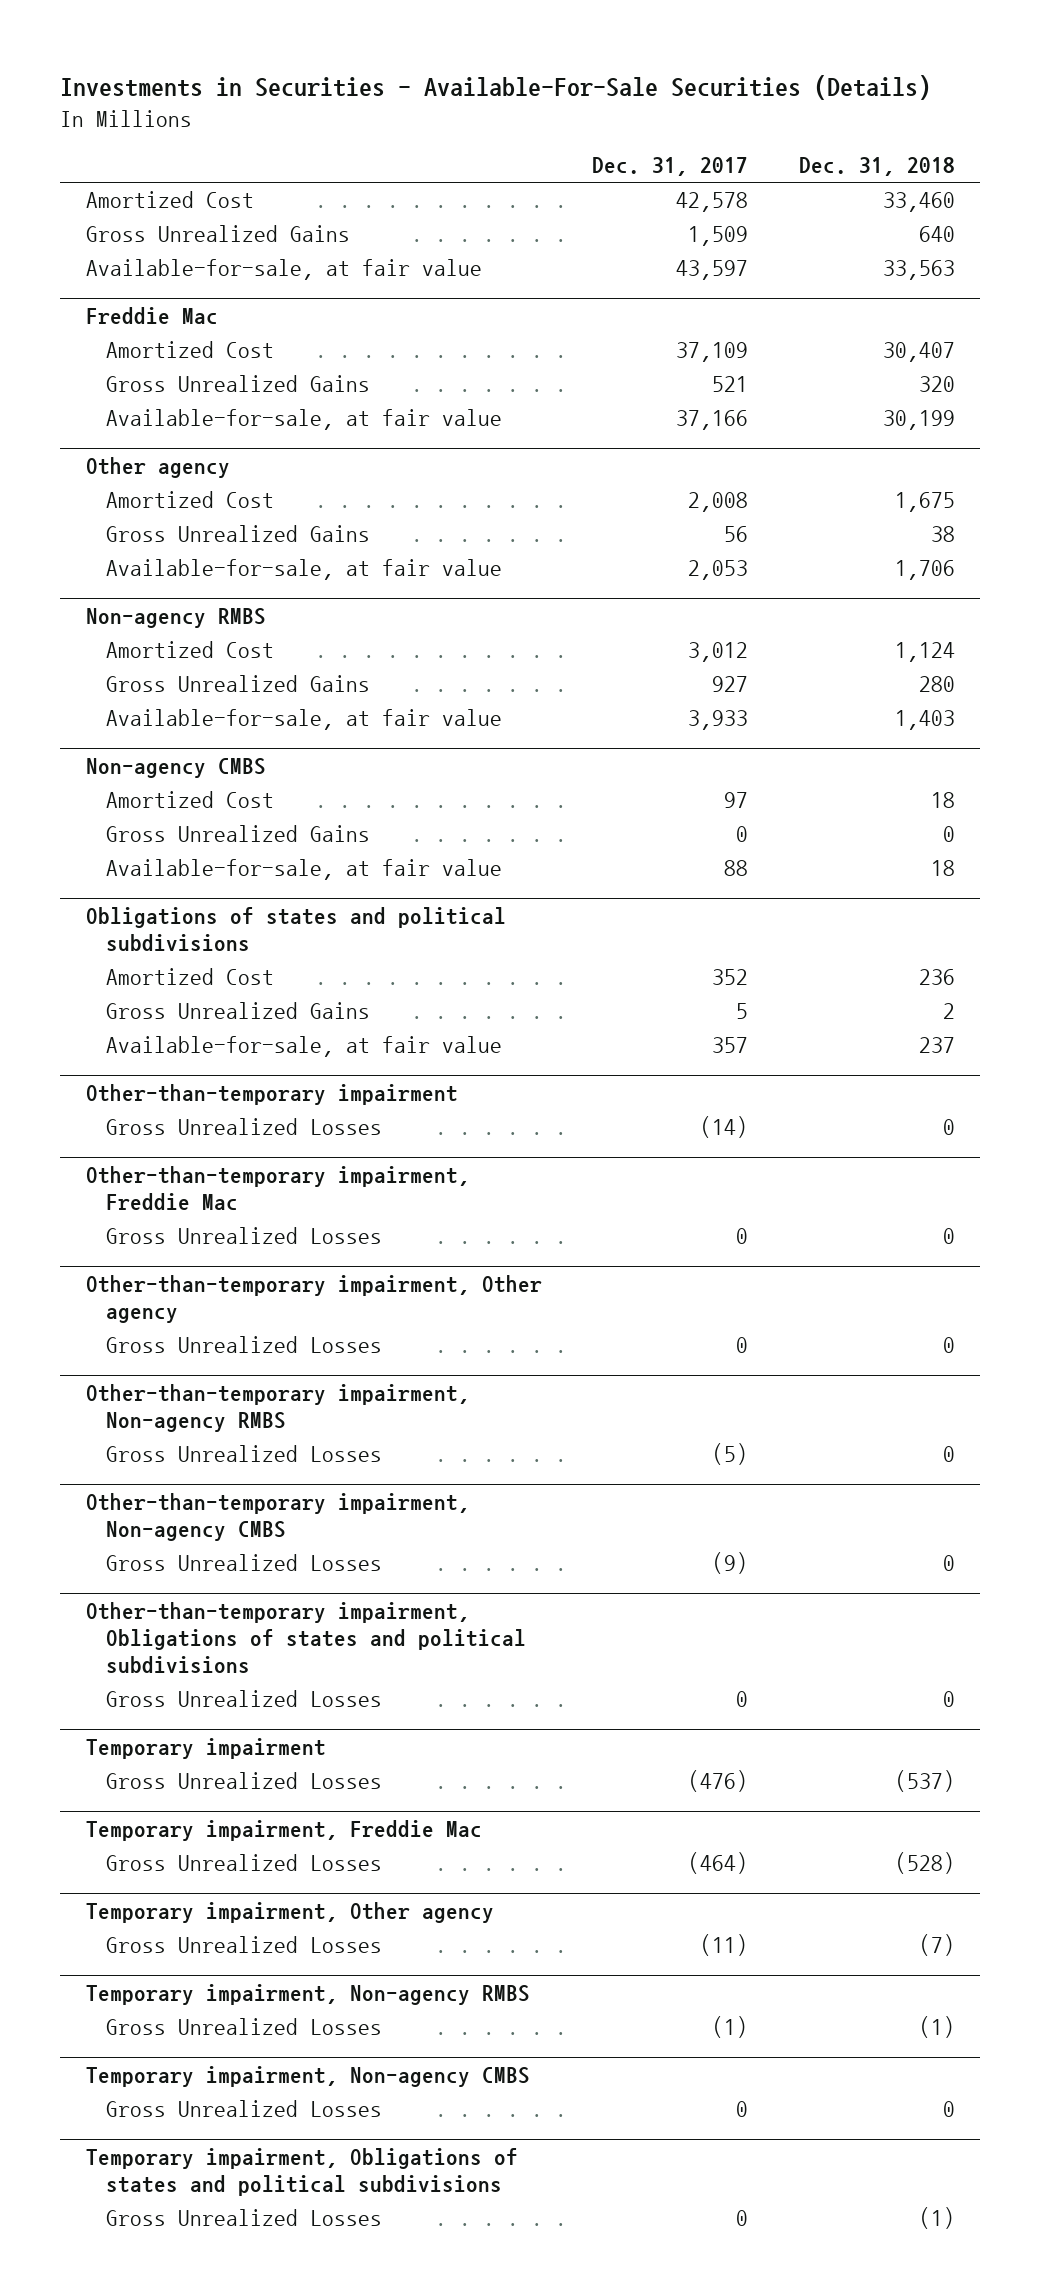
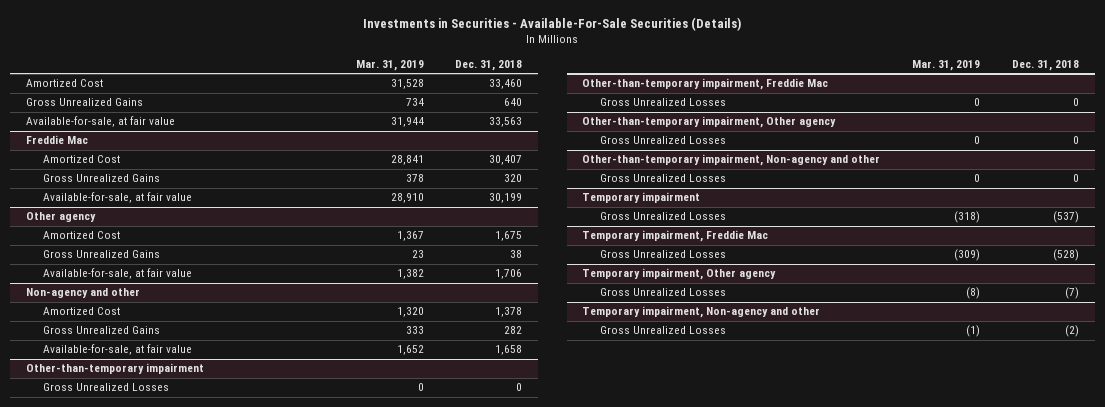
- | Dec. 31, 2017 | Dec. 31, 2018
+ | Mar. 31, 2019 | Dec. 31, 2018
- Non-agency RMBS
- Amortized Cost | 3,012 | 1,124
- Gross Unrealized Gains | 927 | 280
- Available-for-sale, at fair value | 3,933 | 1,403
- Non-agency CMBS
- Amortized Cost | 97 | 18
- Gross Unrealized Gains | 0 | 0
- Available-for-sale, at fair value | 88 | 18
- Obligations of states and political subdivisions
- Amortized Cost | 352 | 236
- Gross Unrealized Gains | 5 | 2
- Available-for-sale, at fair value | 357 | 237
+ Non-agency and other
+ Amortized Cost | 1,320 | 1,378
+ Gross Unrealized Gains | 333 | 282
+ Available-for-sale, at fair value | 1,652 | 1,658
- Other-than-temporary impairment, Non-agency RMBS
- Gross Unrealized Losses | (5) | 0
- Other-than-temporary impairment, Non-agency CMBS
- Gross Unrealized Losses | (9) | 0
- Other-than-temporary impairment, Obligations of states and political subdivisions
+ Other-than-temporary impairment, Non-agency and other
- Temporary impairment, Non-agency RMBS
- Gross Unrealized Losses | (1) | (1)
- Temporary impairment, Non-agency CMBS
- Gross Unrealized Losses | 0 | 0
- Temporary impairment, Obligations of states and political subdivisions
- Gross Unrealized Losses | 0 | (1)
+ Temporary impairment, Non-agency and other
+ Gross Unrealized Losses | (1) | (2)

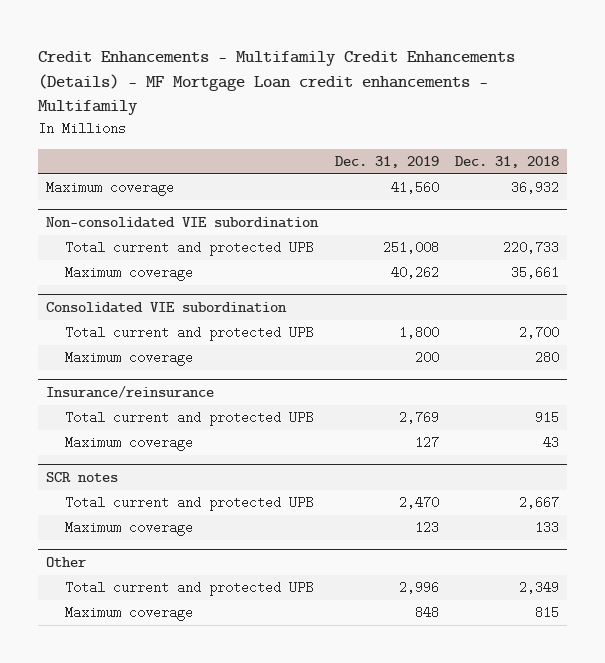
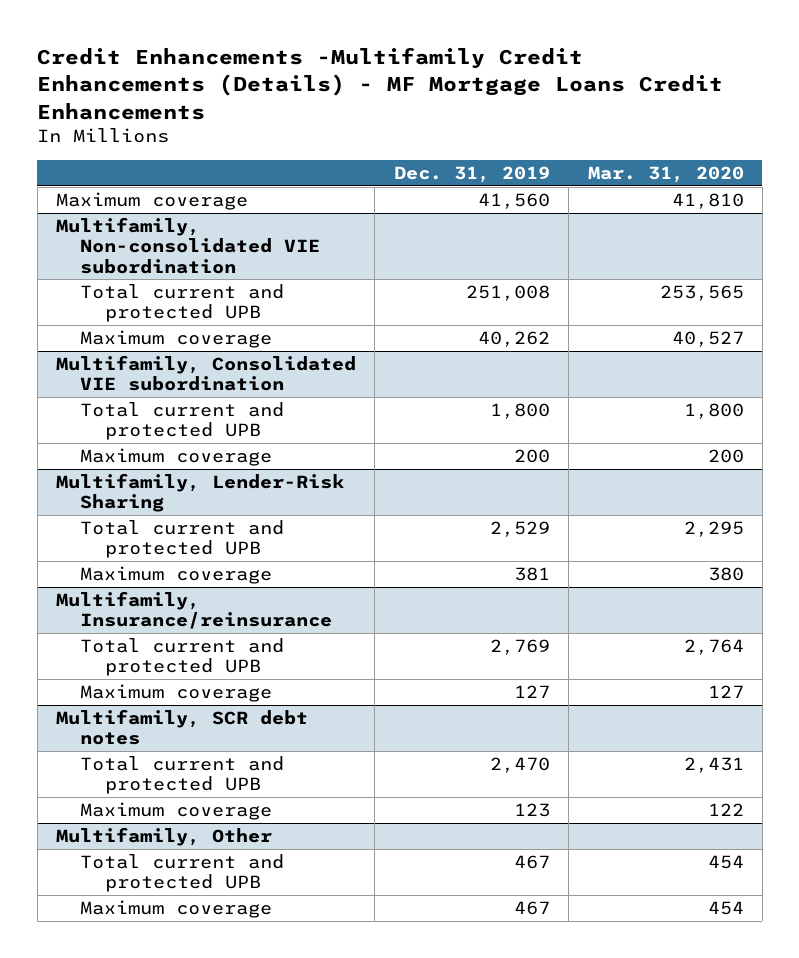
- Credit Enhancements - Multifamily Credit Enhancements (Details) - MF Mortgage Loan credit enhancements - Multifamily
+ Credit Enhancements -Multifamily Credit Enhancements (Details) - MF Mortgage Loans Credit Enhancements
- | Dec. 31, 2019 | Dec. 31, 2018
+ | Dec. 31, 2019 | Mar. 31, 2020
- Non-consolidated VIE subordination
+ Multifamily, Non-consolidated VIE subordination
- Consolidated VIE subordination
+ Multifamily, Consolidated VIE subordination
- Insurance/reinsurance
+ Multifamily, Lender-Risk Sharing
+ Total current and protected UPB | 2,529 | 2,295
+ Maximum coverage | 381 | 380
+ Multifamily, Insurance/reinsurance
- SCR notes
+ Multifamily, SCR debt notes
- Other
- Total current and protected UPB | 2,996 | 2,349
- Maximum coverage | 848 | 815
+ Multifamily, Other
+ Total current and protected UPB | 467 | 454
+ Maximum coverage | 467 | 454

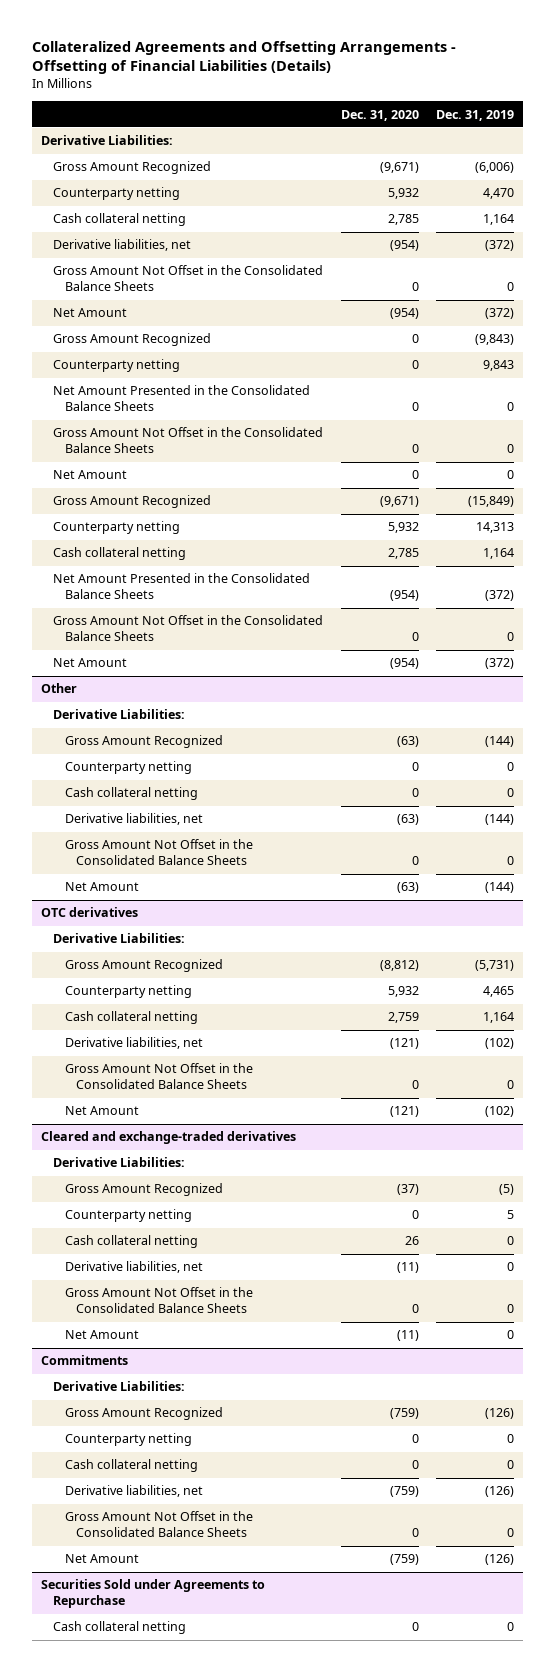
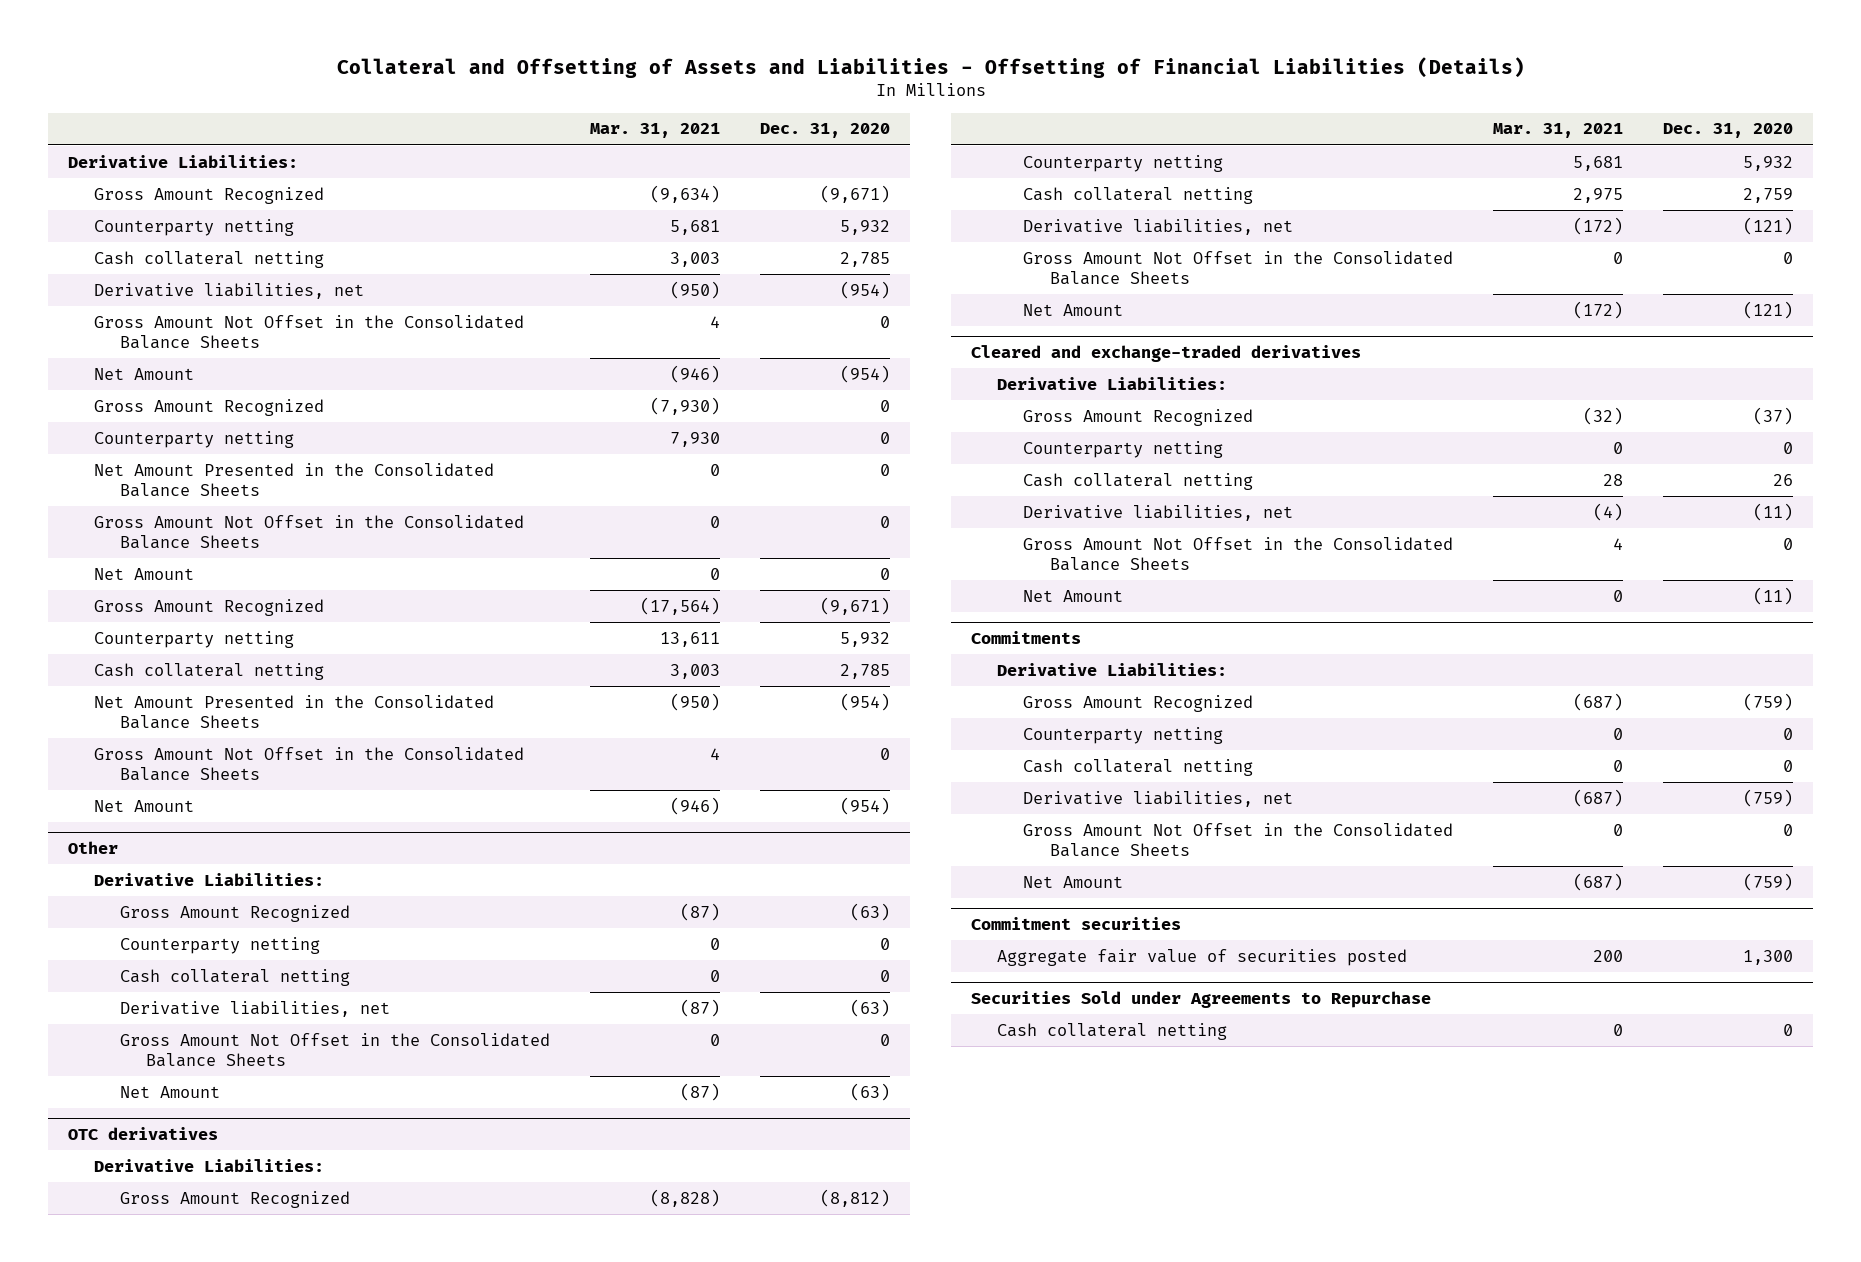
- Collateralized Agreements and Offsetting Arrangements - Offsetting of Financial Liabilities (Details)
+ Collateral and Offsetting of Assets and Liabilities - Offsetting of Financial Liabilities (Details)
- | Dec. 31, 2020 | Dec. 31, 2019
+ | Mar. 31, 2021 | Dec. 31, 2020
+ Commitment securities
+ Aggregate fair value of securities posted | 200 | 1,300

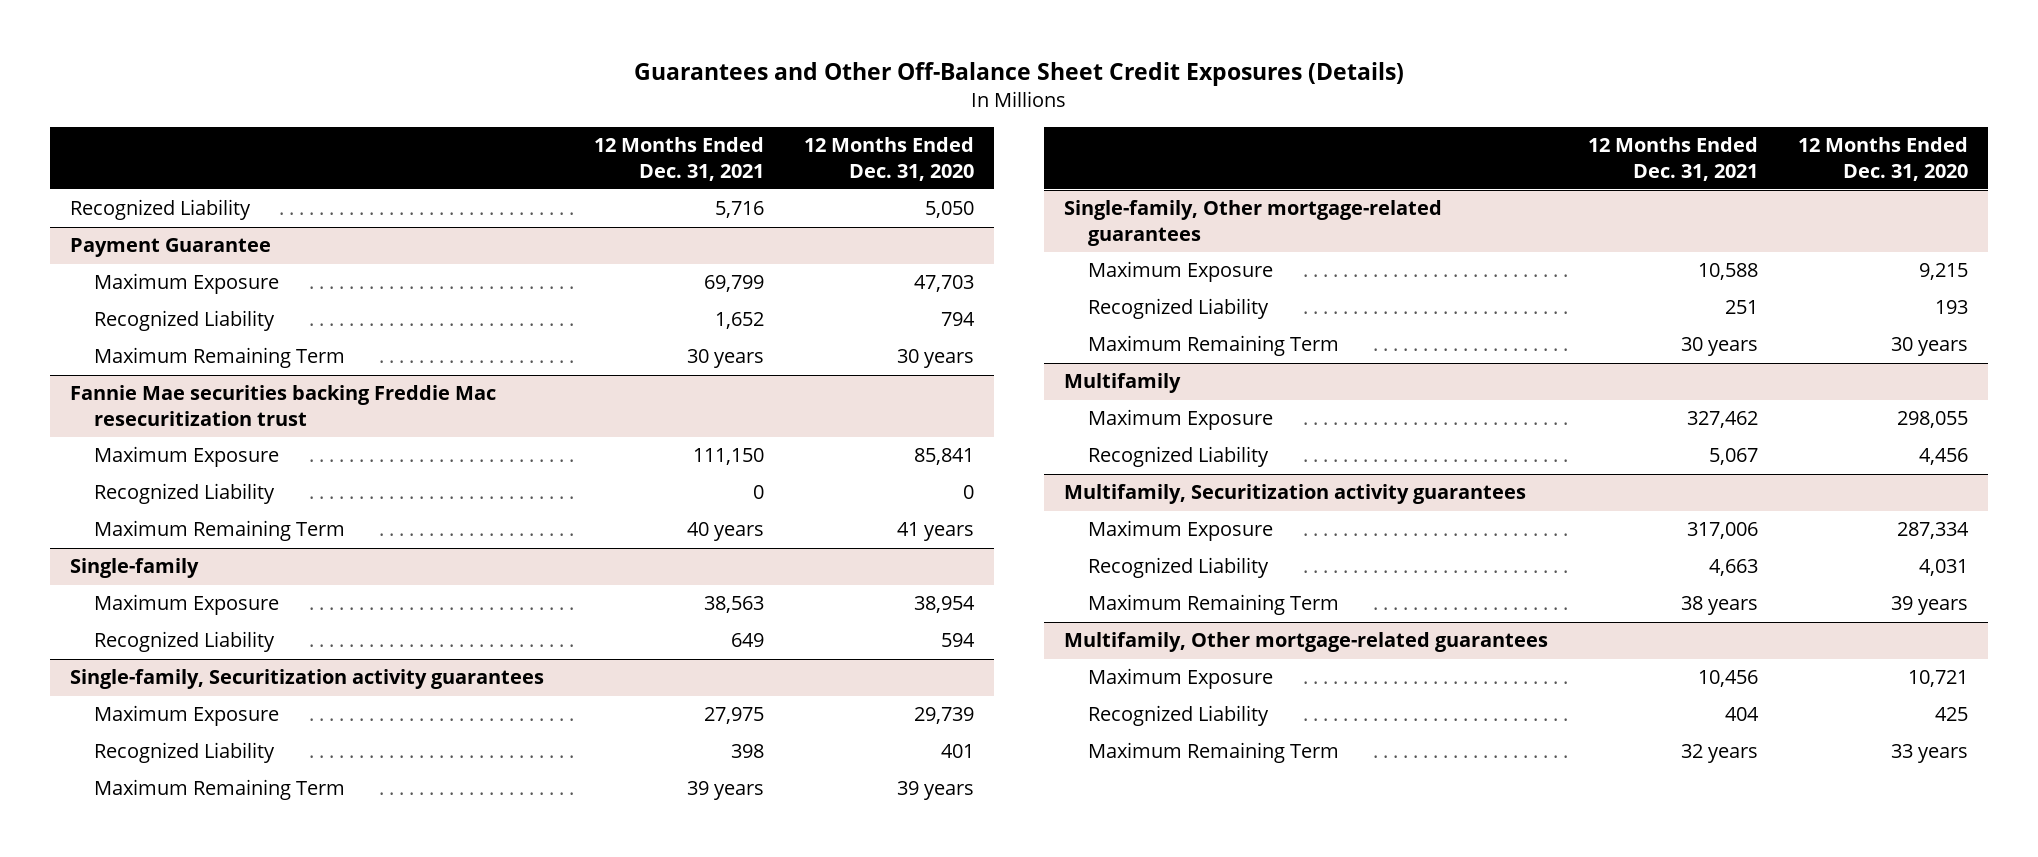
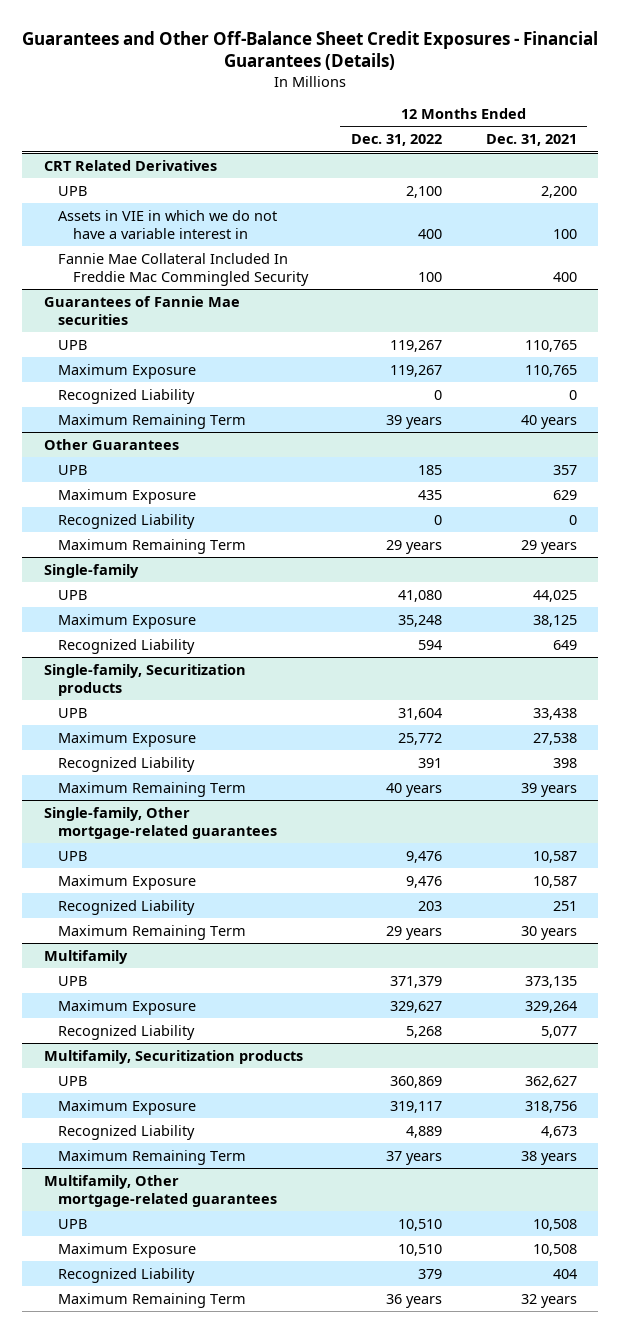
- Guarantees and Other Off-Balance Sheet Credit Exposures (Details)
+ Guarantees and Other Off-Balance Sheet Credit Exposures - Financial Guarantees (Details)
- | 12 Months Ended Dec. 31, 2021 | 12 Months Ended Dec. 31, 2020
+ | 12 Months Ended Dec. 31, 2022 | 12 Months Ended Dec. 31, 2021
- Recognized Liability | 5,716 | 5,050
- Payment Guarantee
- Maximum Exposure | 69,799 | 47,703
- Recognized Liability | 1,652 | 794
- Maximum Remaining Term | 30 years | 30 years
- Fannie Mae securities backing Freddie Mac resecuritization trust
- Maximum Exposure | 111,150 | 85,841
+ CRT Related Derivatives
+ UPB | 2,100 | 2,200
+ Assets in VIE in which we do not have a variable interest in | 400 | 100
+ Fannie Mae Collateral Included In Freddie Mac Commingled Security | 100 | 400
+ Guarantees of Fannie Mae securities
+ UPB | 119,267 | 110,765
+ Maximum Exposure | 119,267 | 110,765
+ Other Guarantees
+ UPB | 185 | 357
+ Maximum Exposure | 435 | 629
+ Recognized Liability | 0 | 0
+ Maximum Remaining Term | 29 years | 29 years
@ Single-family
- Maximum Exposure | 38,563 | 38,954
+ UPB | 41,080 | 44,025
+ Maximum Exposure | 35,248 | 38,125
- Single-family, Securitization activity guarantees
- Maximum Exposure | 27,975 | 29,739
+ Single-family, Securitization products
+ UPB | 31,604 | 33,438
+ Maximum Exposure | 25,772 | 27,538
@ Single-family, Other mortgage-related guarantees
- Maximum Exposure | 10,588 | 9,215
+ UPB | 9,476 | 10,587
+ Maximum Exposure | 9,476 | 10,587
@ Multifamily
- Maximum Exposure | 327,462 | 298,055
- Recognized Liability | 5,067 | 4,456
- Multifamily, Securitization activity guarantees
- Maximum Exposure | 317,006 | 287,334
- Recognized Liability | 4,663 | 4,031
@ Multifamily
+ UPB | 371,379 | 373,135
+ Maximum Exposure | 329,627 | 329,264
+ Recognized Liability | 5,268 | 5,077
+ Multifamily, Securitization products
+ UPB | 360,869 | 362,627
+ Maximum Exposure | 319,117 | 318,756
+ Recognized Liability | 4,889 | 4,673
@ Multifamily, Other mortgage-related guarantees
- Maximum Exposure | 10,456 | 10,721
+ UPB | 10,510 | 10,508
+ Maximum Exposure | 10,510 | 10,508

